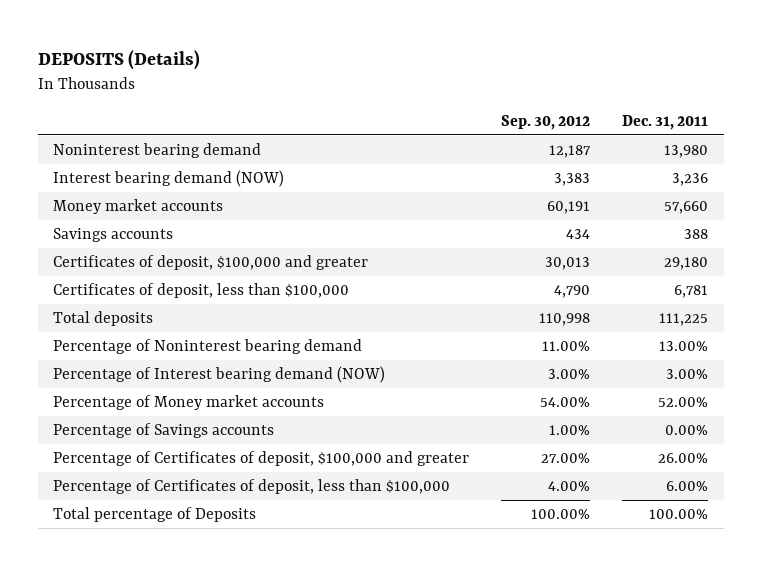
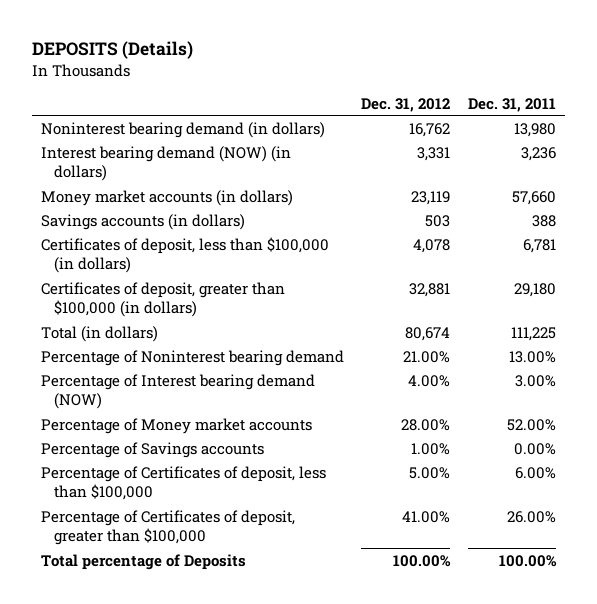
- | Sep. 30, 2012 | Dec. 31, 2011
+ | Dec. 31, 2012 | Dec. 31, 2011
- Noninterest bearing demand | 12,187 | 13,980
- Interest bearing demand (NOW) | 3,383 | 3,236
- Money market accounts | 60,191 | 57,660
- Savings accounts | 434 | 388
- Certificates of deposit, $100,000 and greater | 30,013 | 29,180
- Certificates of deposit, less than $100,000 | 4,790 | 6,781
- Total deposits | 110,998 | 111,225
+ Noninterest bearing demand (in dollars) | 16,762 | 13,980
+ Interest bearing demand (NOW) (in dollars) | 3,331 | 3,236
+ Money market accounts (in dollars) | 23,119 | 57,660
+ Savings accounts (in dollars) | 503 | 388
+ Certificates of deposit, less than $100,000 (in dollars) | 4,078 | 6,781
+ Certificates of deposit, greater than $100,000 (in dollars) | 32,881 | 29,180
+ Total (in dollars) | 80,674 | 111,225
- Percentage of Certificates of deposit, $100,000 and greater | 27.00% | 26.00%
+ Percentage of Certificates of deposit, greater than $100,000 | 41.00% | 26.00%

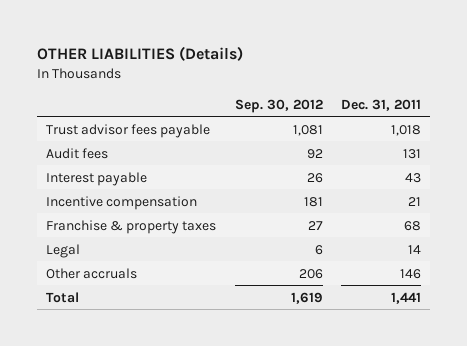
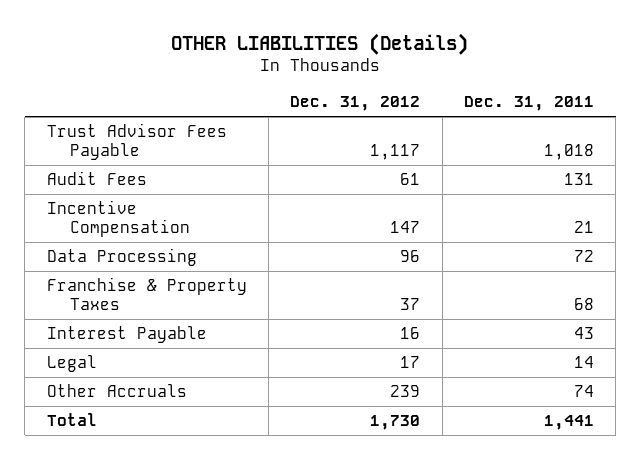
- | Sep. 30, 2012 | Dec. 31, 2011
+ | Dec. 31, 2012 | Dec. 31, 2011
- Trust advisor fees payable | 1,081 | 1,018
- Audit fees | 92 | 131
- Interest payable | 26 | 43
- Incentive compensation | 181 | 21
- Franchise & property taxes | 27 | 68
+ Trust Advisor Fees Payable | 1,117 | 1,018
+ Audit Fees | 61 | 131
+ Incentive Compensation | 147 | 21
+ Data Processing | 96 | 72
+ Franchise & Property Taxes | 37 | 68
+ Interest Payable | 16 | 43
- Other accruals | 206 | 146
+ Other Accruals | 239 | 74

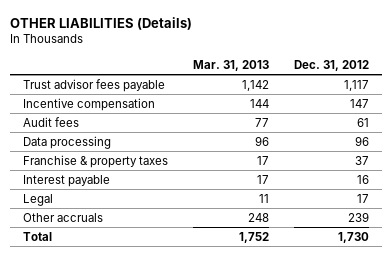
- | Dec. 31, 2012 | Dec. 31, 2011
+ | Mar. 31, 2013 | Dec. 31, 2012
- Trust Advisor Fees Payable | 1,117 | 1,018
- Audit Fees | 61 | 131
- Incentive Compensation | 147 | 21
- Data Processing | 96 | 72
- Franchise & Property Taxes | 37 | 68
- Interest Payable | 16 | 43
+ Trust advisor fees payable | 1,142 | 1,117
+ Incentive compensation | 144 | 147
+ Audit fees | 77 | 61
+ Data processing | 96 | 96
+ Franchise & property taxes | 17 | 37
+ Interest payable | 17 | 16
- Other Accruals | 239 | 74
+ Other accruals | 248 | 239

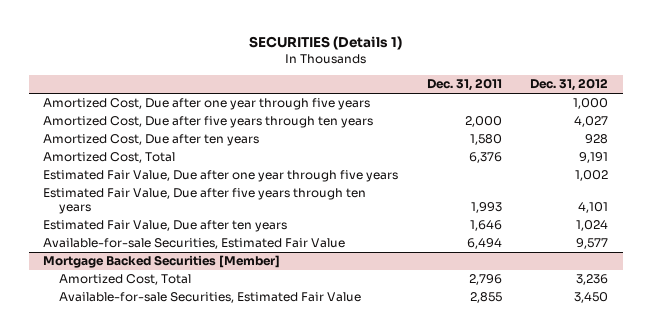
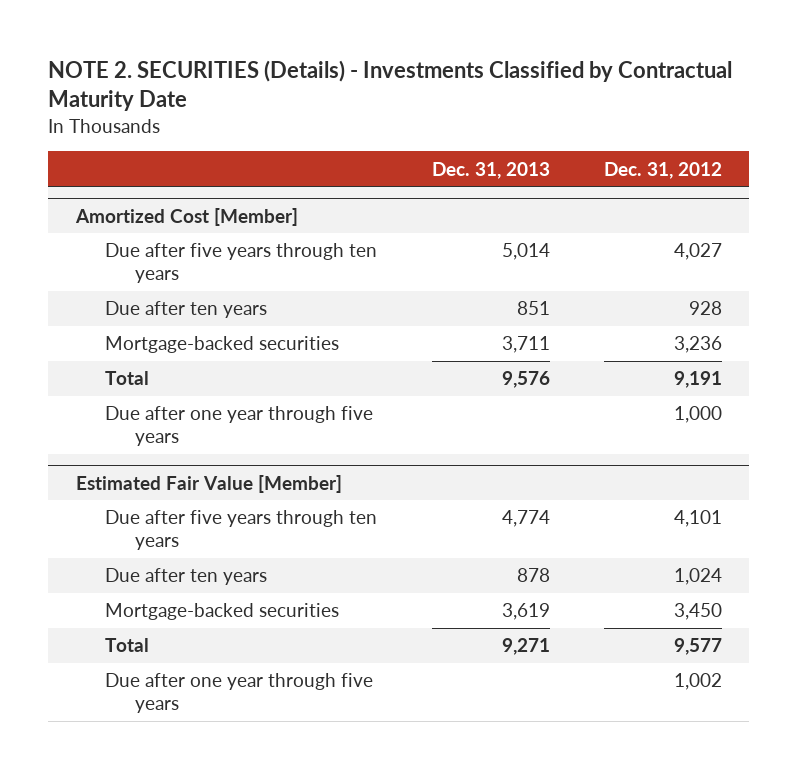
- SECURITIES (Details 1)
+ NOTE 2. SECURITIES (Details) - Investments Classified by Contractual Maturity Date
- | Dec. 31, 2011 | Dec. 31, 2012
+ | Dec. 31, 2013 | Dec. 31, 2012
- Amortized Cost, Due after one year through five years | | 1,000
- Amortized Cost, Due after five years through ten years | 2,000 | 4,027
- Amortized Cost, Due after ten years | 1,580 | 928
- Amortized Cost, Total | 6,376 | 9,191
- Estimated Fair Value, Due after one year through five years | | 1,002
- Estimated Fair Value, Due after five years through ten years | 1,993 | 4,101
- Estimated Fair Value, Due after ten years | 1,646 | 1,024
- Available-for-sale Securities, Estimated Fair Value | 6,494 | 9,577
- Mortgage Backed Securities [Member]
- Amortized Cost, Total | 2,796 | 3,236
- Available-for-sale Securities, Estimated Fair Value | 2,855 | 3,450
+ Amortized Cost [Member]
+ Due after five years through ten years | 5,014 | 4,027
+ Due after ten years | 851 | 928
+ Mortgage-backed securities | 3,711 | 3,236
+ Total | 9,576 | 9,191
+ Due after one year through five years | | 1,000
+ Estimated Fair Value [Member]
+ Due after five years through ten years | 4,774 | 4,101
+ Due after ten years | 878 | 1,024
+ Mortgage-backed securities | 3,619 | 3,450
+ Total | 9,271 | 9,577
+ Due after one year through five years | | 1,002

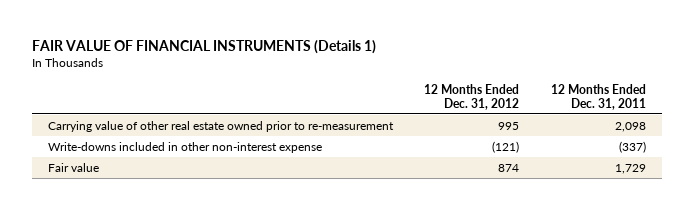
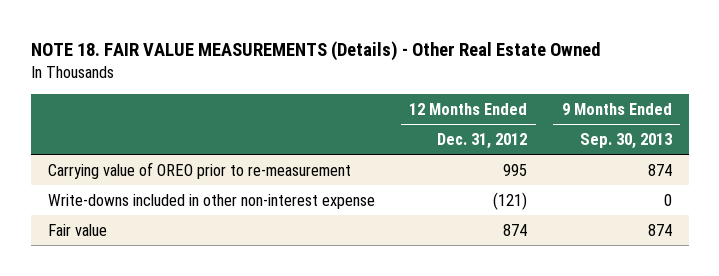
- FAIR VALUE OF FINANCIAL INSTRUMENTS (Details 1)
+ NOTE 18. FAIR VALUE MEASUREMENTS (Details) - Other Real Estate Owned
- | 12 Months Ended Dec. 31, 2012 | 12 Months Ended Dec. 31, 2011
+ | 12 Months Ended Dec. 31, 2012 | 9 Months Ended Sep. 30, 2013
- Carrying value of other real estate owned prior to re-measurement | 995 | 2,098
+ Carrying value of OREO prior to re-measurement | 995 | 874

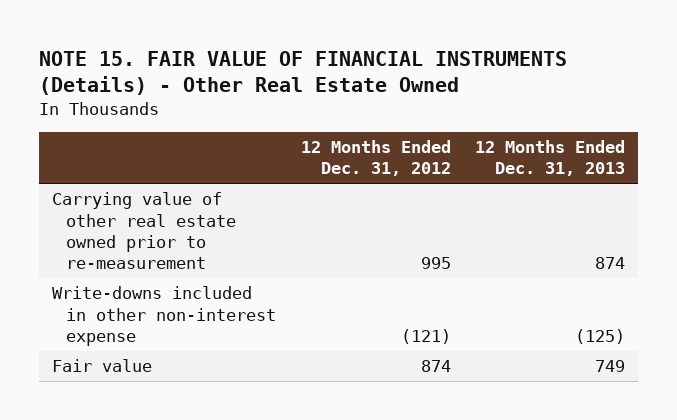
- NOTE 18. FAIR VALUE MEASUREMENTS (Details) - Other Real Estate Owned
+ NOTE 15. FAIR VALUE OF FINANCIAL INSTRUMENTS (Details) - Other Real Estate Owned
- | 12 Months Ended Dec. 31, 2012 | 9 Months Ended Sep. 30, 2013
+ | 12 Months Ended Dec. 31, 2012 | 12 Months Ended Dec. 31, 2013
- Carrying value of OREO prior to re-measurement | 995 | 874
+ Carrying value of other real estate owned prior to re-measurement | 995 | 874

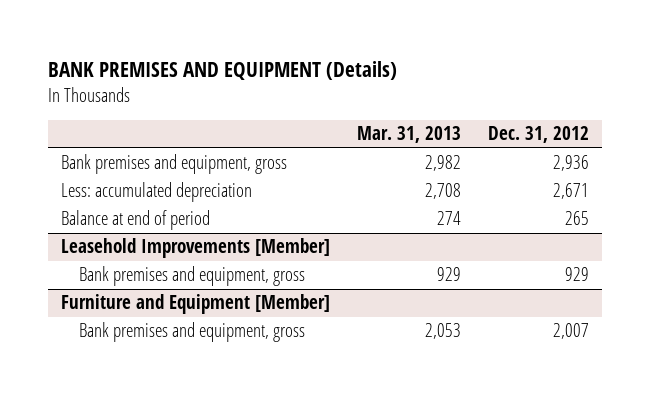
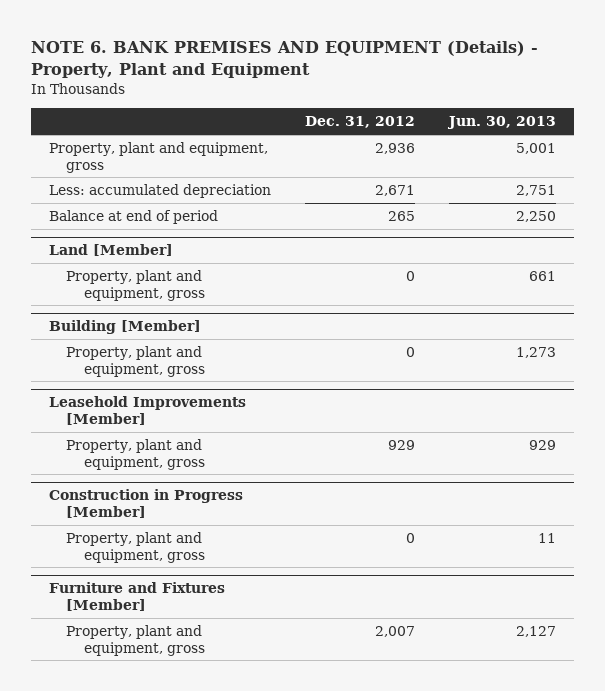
- BANK PREMISES AND EQUIPMENT (Details)
+ NOTE 6. BANK PREMISES AND EQUIPMENT (Details) - Property, Plant and Equipment
- | Mar. 31, 2013 | Dec. 31, 2012
+ | Dec. 31, 2012 | Jun. 30, 2013
- Bank premises and equipment, gross | 2,982 | 2,936
+ Property, plant and equipment, gross | 2,936 | 5,001
+ Land [Member]
+ Property, plant and equipment, gross | 0 | 661
+ Building [Member]
+ Property, plant and equipment, gross | 0 | 1,273
@ Leasehold Improvements [Member]
- Bank premises and equipment, gross | 929 | 929
- Furniture and Equipment [Member]
- Bank premises and equipment, gross | 2,053 | 2,007
@ Leasehold Improvements [Member]
+ Property, plant and equipment, gross | 929 | 929
+ Construction in Progress [Member]
+ Property, plant and equipment, gross | 0 | 11
+ Furniture and Fixtures [Member]
+ Property, plant and equipment, gross | 2,007 | 2,127

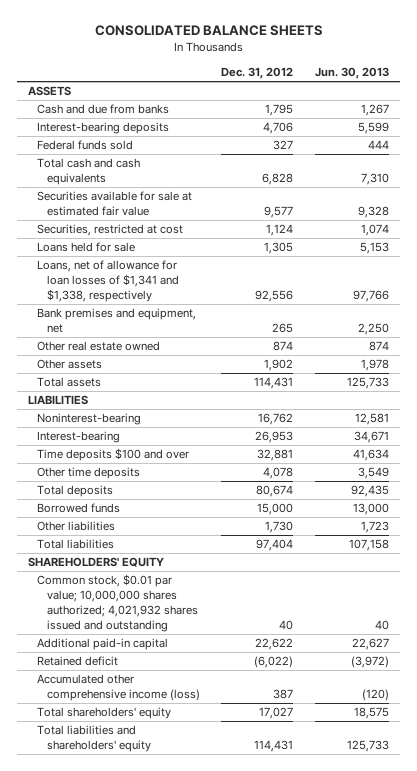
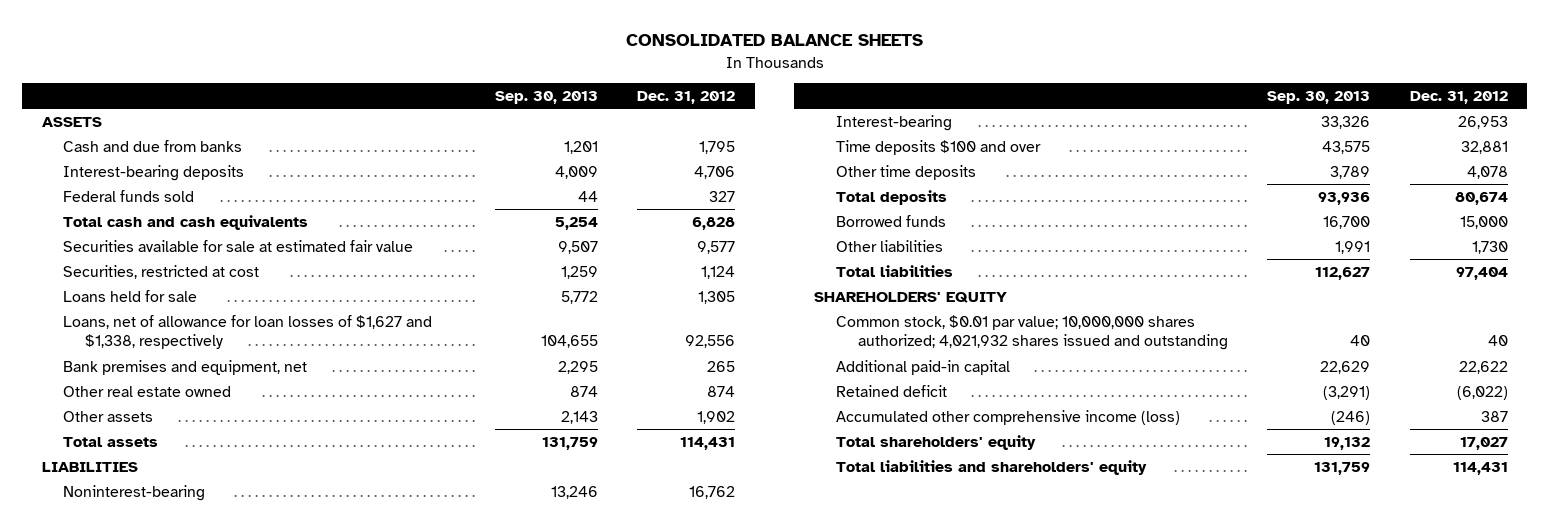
- | Dec. 31, 2012 | Jun. 30, 2013
+ | Sep. 30, 2013 | Dec. 31, 2012
- Loans, net of allowance for loan losses of $1,341 and $1,338, respectively | 92,556 | 97,766
+ Loans, net of allowance for loan losses of $1,627 and $1,338, respectively | 104,655 | 92,556

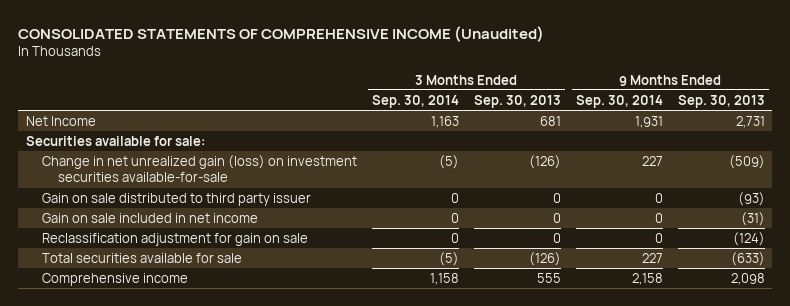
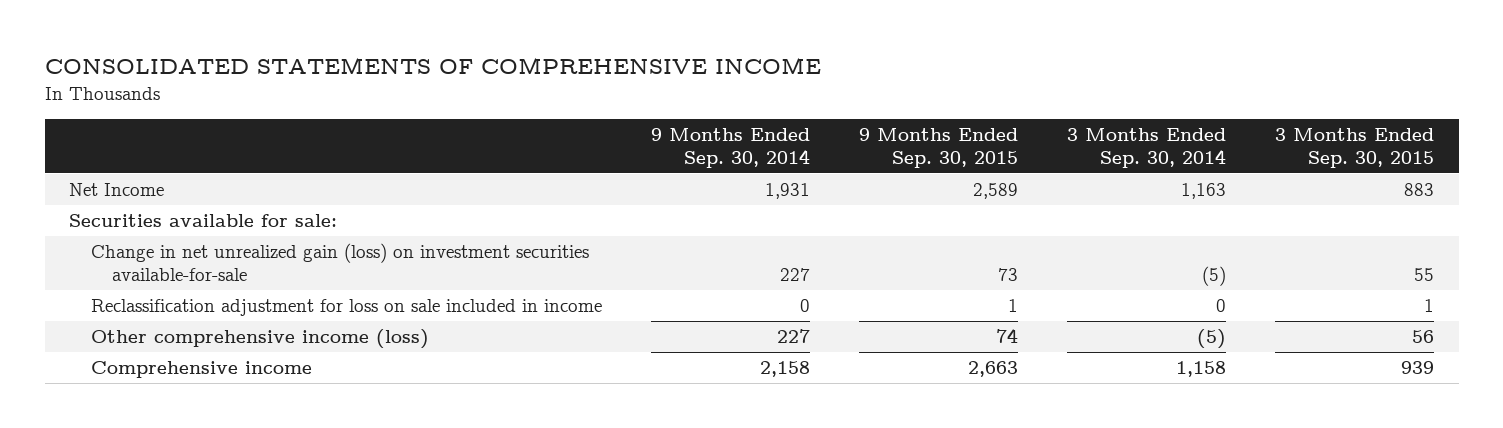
- CONSOLIDATED STATEMENTS OF COMPREHENSIVE INCOME (Unaudited)
+ CONSOLIDATED STATEMENTS OF COMPREHENSIVE INCOME
- | 3 Months Ended Sep. 30, 2014 | 3 Months Ended Sep. 30, 2013 | 9 Months Ended Sep. 30, 2014 | 9 Months Ended Sep. 30, 2013
+ | 9 Months Ended Sep. 30, 2014 | 9 Months Ended Sep. 30, 2015 | 3 Months Ended Sep. 30, 2014 | 3 Months Ended Sep. 30, 2015
- Gain on sale distributed to third party issuer | 0 | 0 | 0 | (93)
- Gain on sale included in net income | 0 | 0 | 0 | (31)
- Reclassification adjustment for gain on sale | 0 | 0 | 0 | (124)
- Total securities available for sale | (5) | (126) | 227 | (633)
+ Reclassification adjustment for loss on sale included in income | 0 | 1 | 0 | 1
+ Other comprehensive income (loss) | 227 | 74 | (5) | 56

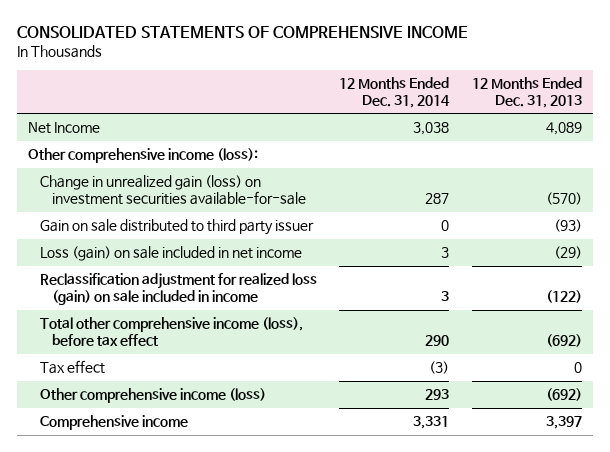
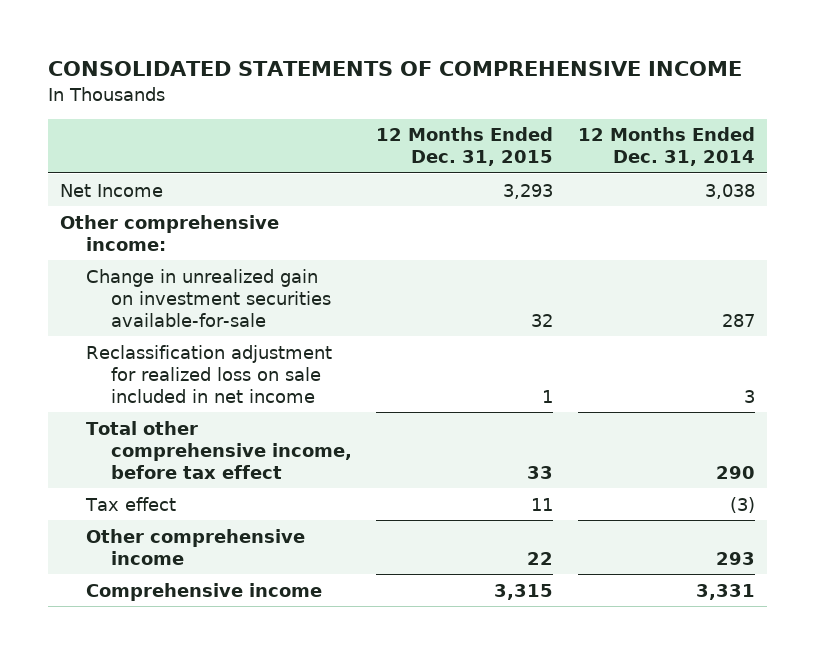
- | 12 Months Ended Dec. 31, 2014 | 12 Months Ended Dec. 31, 2013
+ | 12 Months Ended Dec. 31, 2015 | 12 Months Ended Dec. 31, 2014
- Other comprehensive income (loss):
- Change in unrealized gain (loss) on investment securities available-for-sale | 287 | (570)
- Gain on sale distributed to third party issuer | 0 | (93)
- Loss (gain) on sale included in net income | 3 | (29)
- Reclassification adjustment for realized loss (gain) on sale included in income | 3 | (122)
- Total other comprehensive income (loss), before tax effect | 290 | (692)
+ Other comprehensive income:
+ Change in unrealized gain on investment securities available-for-sale | 32 | 287
+ Reclassification adjustment for realized loss on sale included in net income | 1 | 3
+ Total other comprehensive income, before tax effect | 33 | 290
- Other comprehensive income (loss) | 293 | (692)
+ Other comprehensive income | 22 | 293

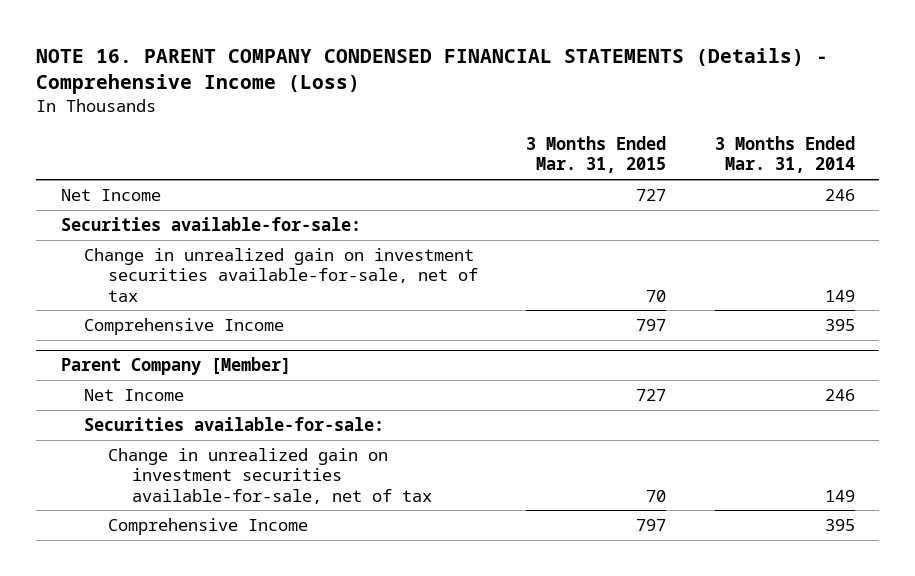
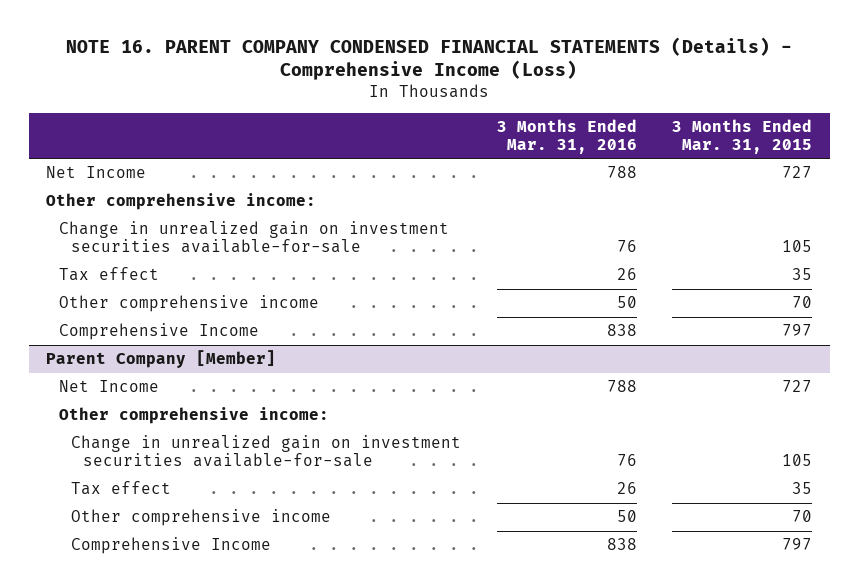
- | 3 Months Ended Mar. 31, 2015 | 3 Months Ended Mar. 31, 2014
+ | 3 Months Ended Mar. 31, 2016 | 3 Months Ended Mar. 31, 2015
- Securities available-for-sale:
- Change in unrealized gain on investment securities available-for-sale, net of tax | 70 | 149
+ Other comprehensive income:
+ Change in unrealized gain on investment securities available-for-sale | 76 | 105
+ Tax effect | 26 | 35
+ Other comprehensive income | 50 | 70
@ Parent Company [Member]
- Securities available-for-sale:
- Change in unrealized gain on investment securities available-for-sale, net of tax | 70 | 149
+ Other comprehensive income:
+ Change in unrealized gain on investment securities available-for-sale | 76 | 105
+ Tax effect | 26 | 35
+ Other comprehensive income | 50 | 70

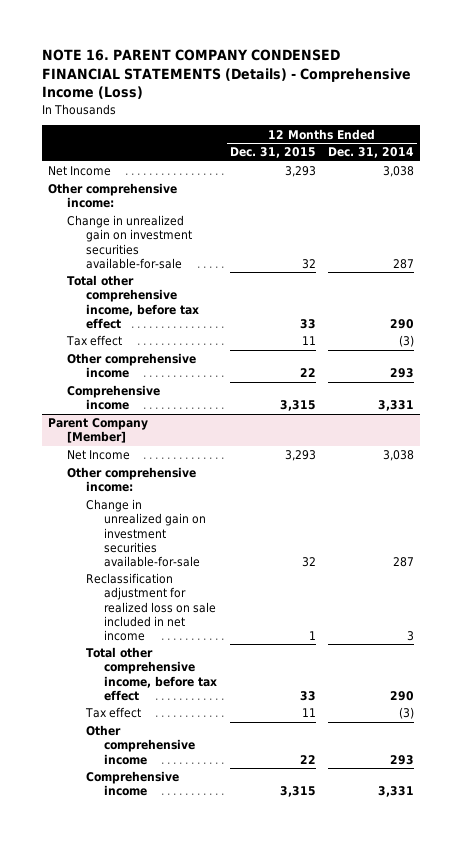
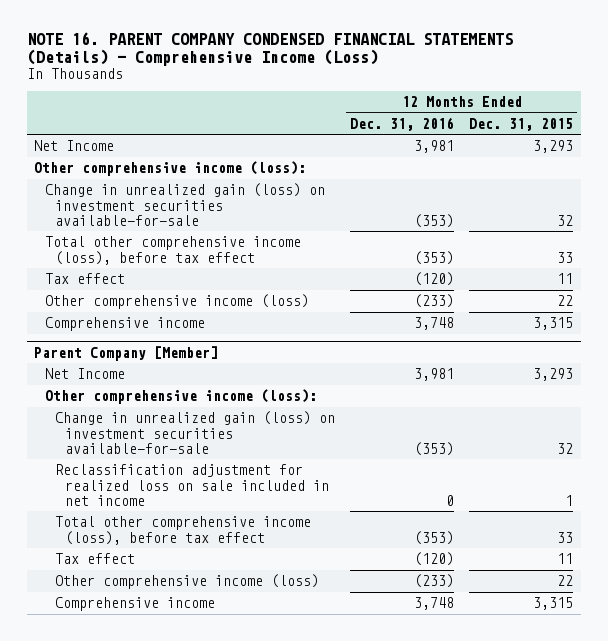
- | 12 Months Ended Dec. 31, 2015 | 12 Months Ended Dec. 31, 2014
+ | 12 Months Ended Dec. 31, 2016 | 12 Months Ended Dec. 31, 2015
- Other comprehensive income:
- Change in unrealized gain on investment securities available-for-sale | 32 | 287
- Total other comprehensive income, before tax effect | 33 | 290
+ Other comprehensive income (loss):
+ Change in unrealized gain (loss) on investment securities available-for-sale | (353) | 32
+ Total other comprehensive income (loss), before tax effect | (353) | 33
- Other comprehensive income | 22 | 293
+ Other comprehensive income (loss) | (233) | 22
@ Parent Company [Member]
- Other comprehensive income:
- Change in unrealized gain on investment securities available-for-sale | 32 | 287
+ Other comprehensive income (loss):
+ Change in unrealized gain (loss) on investment securities available-for-sale | (353) | 32
- Total other comprehensive income, before tax effect | 33 | 290
+ Total other comprehensive income (loss), before tax effect | (353) | 33
- Other comprehensive income | 22 | 293
+ Other comprehensive income (loss) | (233) | 22

